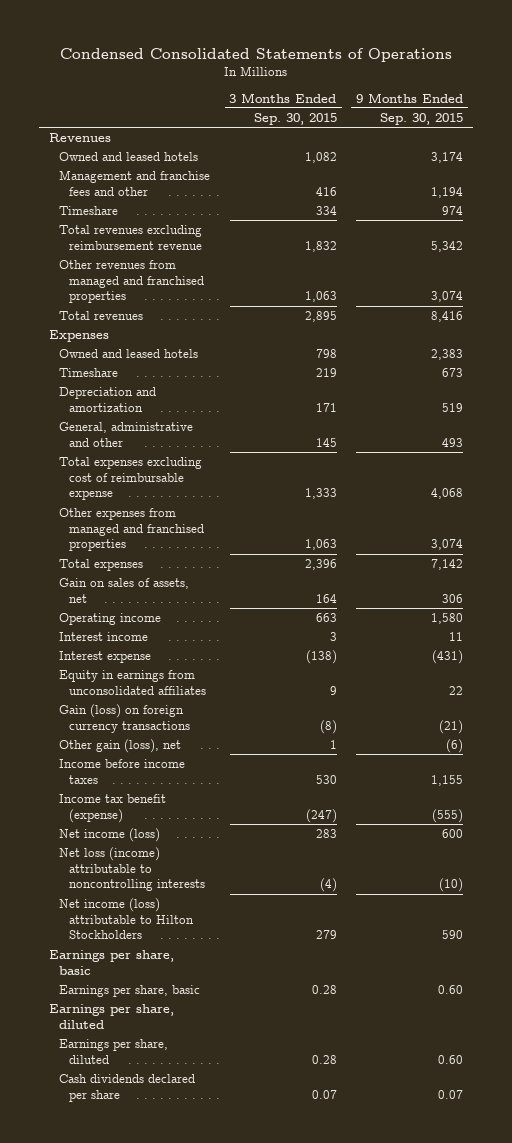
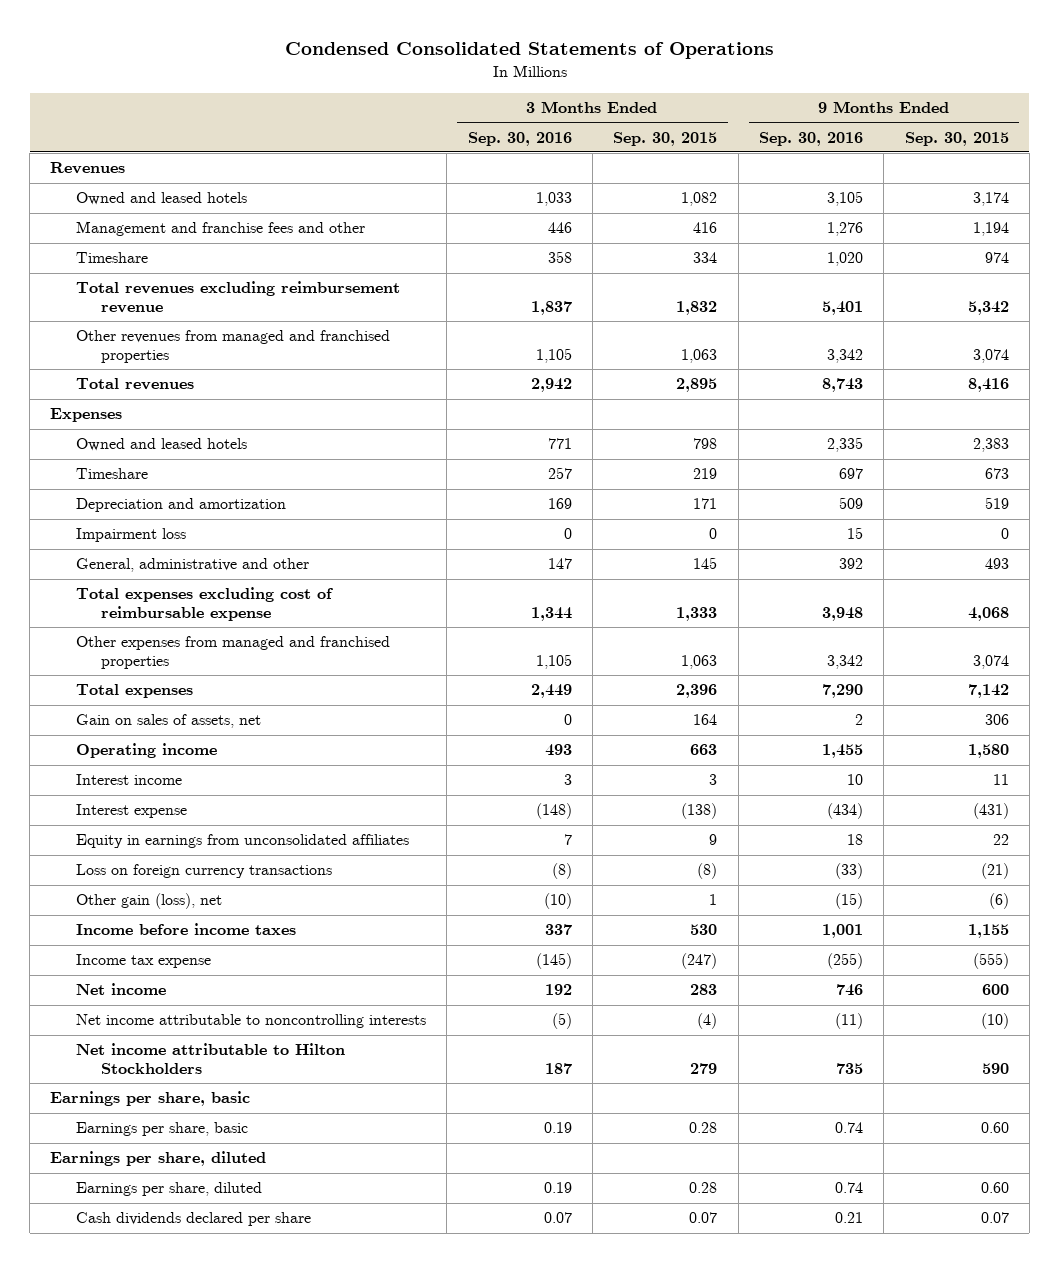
- | 3 Months Ended Sep. 30, 2015 | 9 Months Ended Sep. 30, 2015
+ | 3 Months Ended Sep. 30, 2016 | 3 Months Ended Sep. 30, 2015 | 9 Months Ended Sep. 30, 2016 | 9 Months Ended Sep. 30, 2015
+ Impairment loss | 0 | 0 | 15 | 0
- Gain (loss) on foreign currency transactions | (8) | (21)
+ Loss on foreign currency transactions | (8) | (8) | (33) | (21)
- Income tax benefit (expense) | (247) | (555)
- Net income (loss) | 283 | 600
- Net loss (income) attributable to noncontrolling interests | (4) | (10)
- Net income (loss) attributable to Hilton Stockholders | 279 | 590
+ Income tax expense | (145) | (247) | (255) | (555)
+ Net income | 192 | 283 | 746 | 600
+ Net income attributable to noncontrolling interests | (5) | (4) | (11) | (10)
+ Net income attributable to Hilton Stockholders | 187 | 279 | 735 | 590

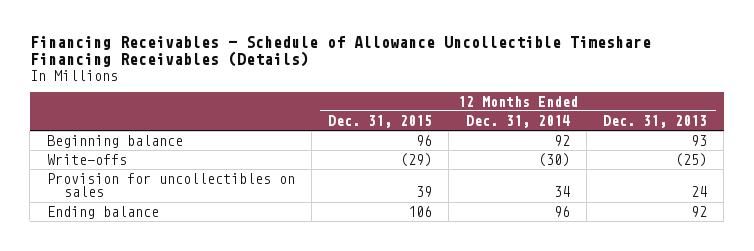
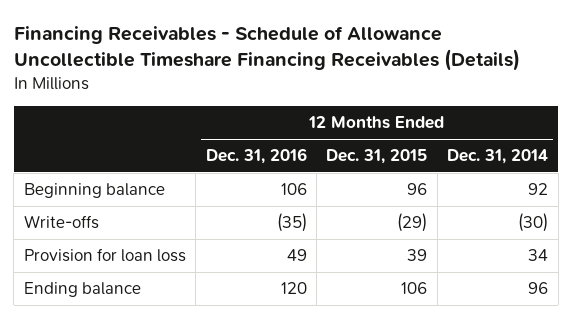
- | 12 Months Ended Dec. 31, 2015 | 12 Months Ended Dec. 31, 2014 | 12 Months Ended Dec. 31, 2013
+ | 12 Months Ended Dec. 31, 2016 | 12 Months Ended Dec. 31, 2015 | 12 Months Ended Dec. 31, 2014
- Provision for uncollectibles on sales | 39 | 34 | 24
+ Provision for loan loss | 49 | 39 | 34

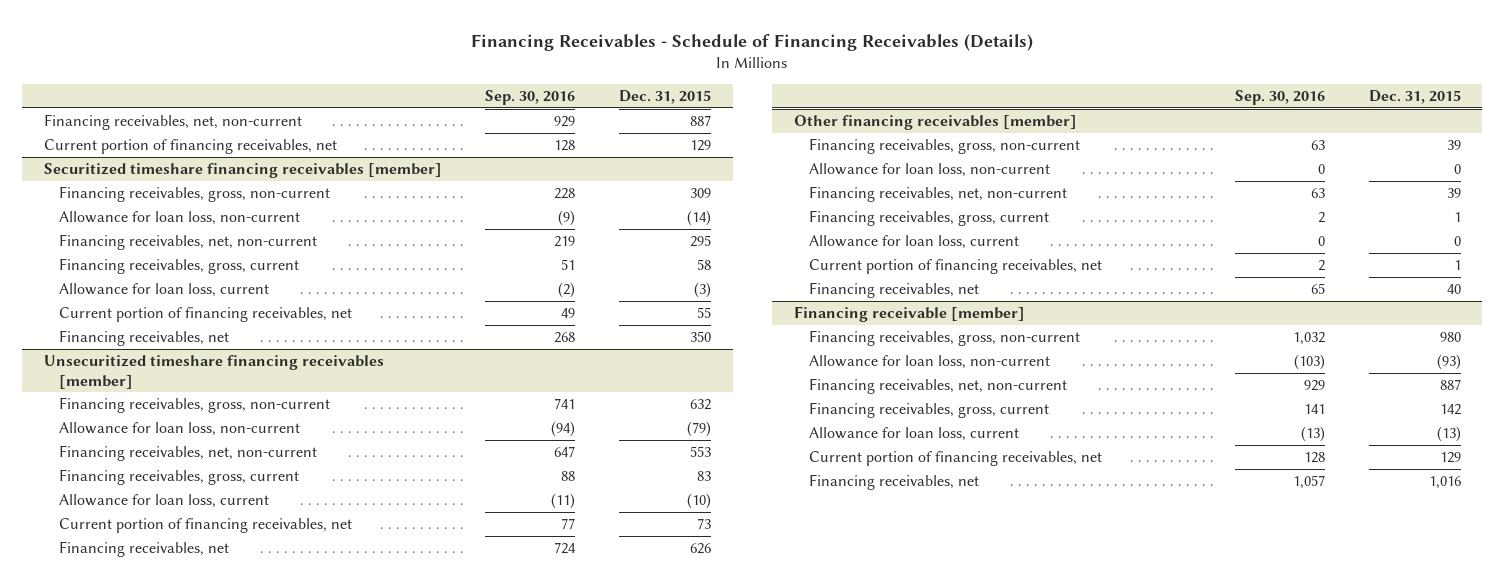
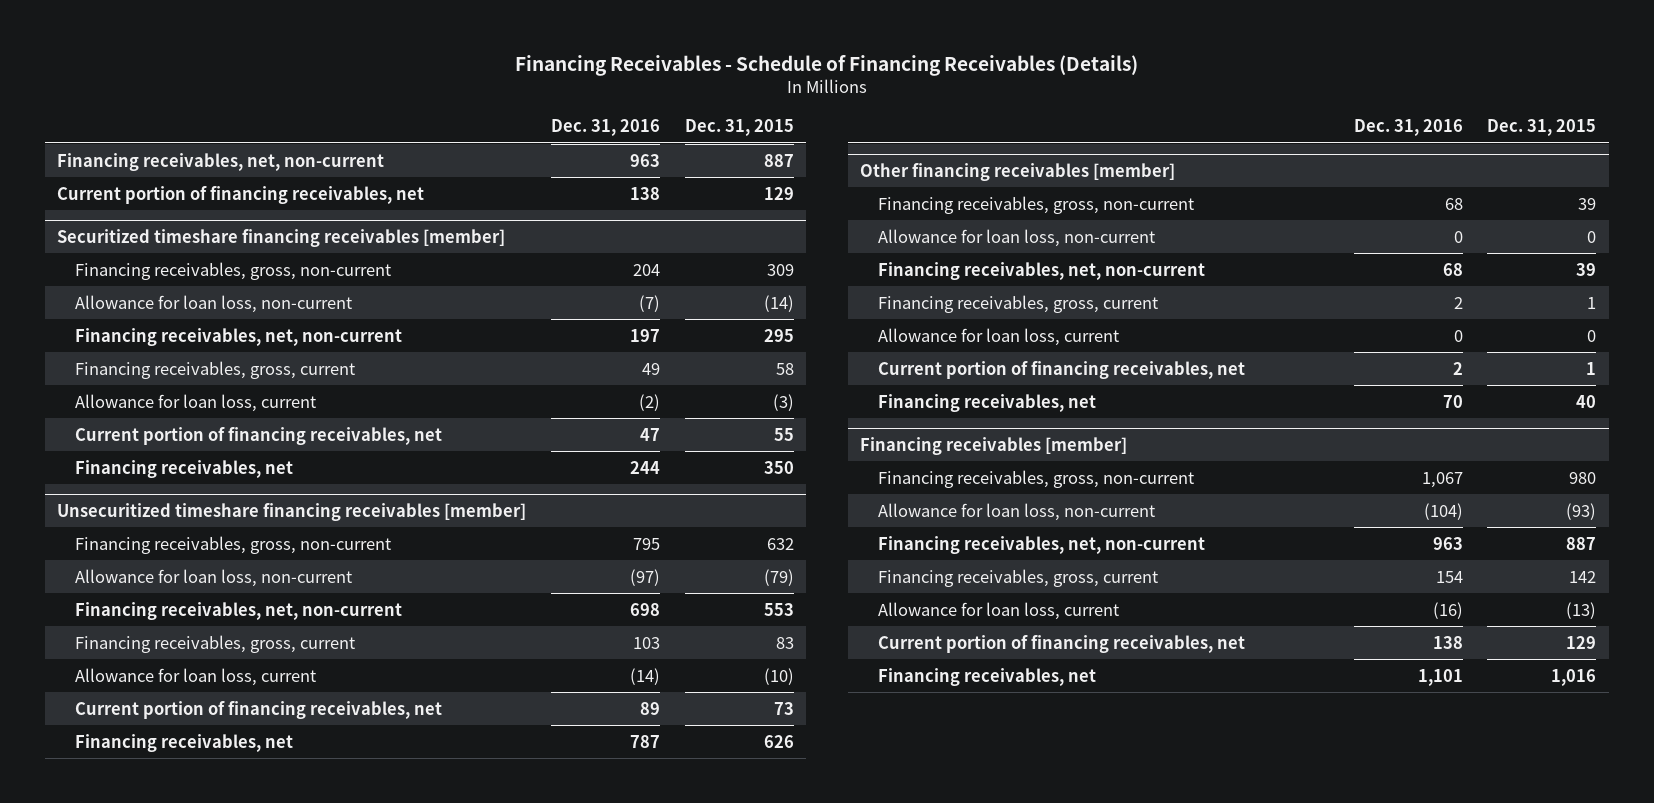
- | Sep. 30, 2016 | Dec. 31, 2015
+ | Dec. 31, 2016 | Dec. 31, 2015
- Financing receivable [member]
+ Financing receivables [member]

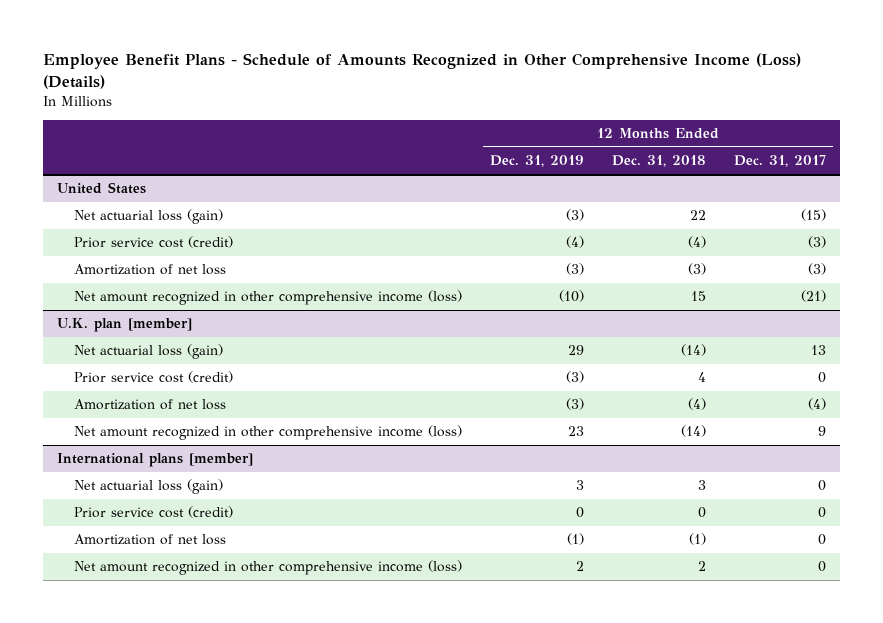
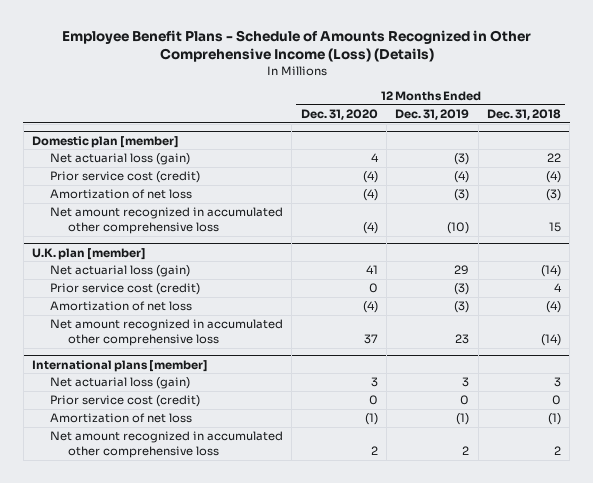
- | 12 Months Ended Dec. 31, 2019 | 12 Months Ended Dec. 31, 2018 | 12 Months Ended Dec. 31, 2017
+ | 12 Months Ended Dec. 31, 2020 | 12 Months Ended Dec. 31, 2019 | 12 Months Ended Dec. 31, 2018
- United States
+ Domestic plan [member]
- Net amount recognized in other comprehensive income (loss) | (10) | 15 | (21)
+ Net amount recognized in accumulated other comprehensive loss | (4) | (10) | 15
@ U.K. plan [member]
- Net amount recognized in other comprehensive income (loss) | 23 | (14) | 9
+ Net amount recognized in accumulated other comprehensive loss | 37 | 23 | (14)
@ International plans [member]
- Net amount recognized in other comprehensive income (loss) | 2 | 2 | 0
+ Net amount recognized in accumulated other comprehensive loss | 2 | 2 | 2

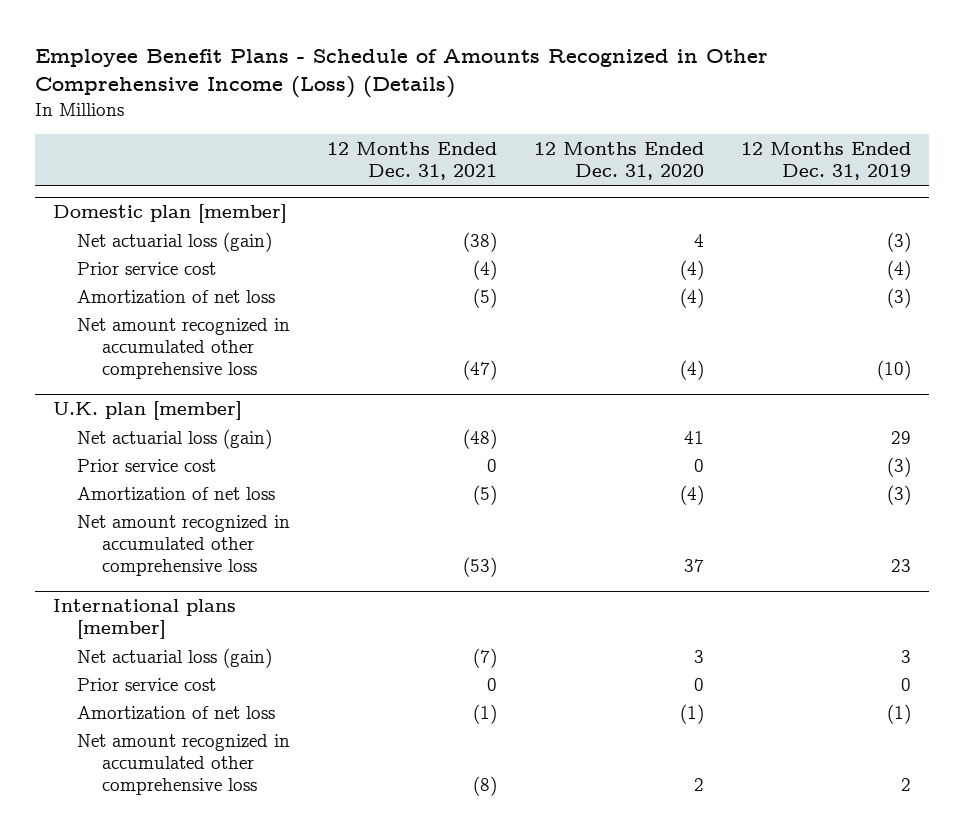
- | 12 Months Ended Dec. 31, 2020 | 12 Months Ended Dec. 31, 2019 | 12 Months Ended Dec. 31, 2018
+ | 12 Months Ended Dec. 31, 2021 | 12 Months Ended Dec. 31, 2020 | 12 Months Ended Dec. 31, 2019
@ Domestic plan [member]
- Prior service cost (credit) | (4) | (4) | (4)
+ Prior service cost | (4) | (4) | (4)
@ U.K. plan [member]
- Prior service cost (credit) | 0 | (3) | 4
+ Prior service cost | 0 | 0 | (3)
@ International plans [member]
- Prior service cost (credit) | 0 | 0 | 0
+ Prior service cost | 0 | 0 | 0

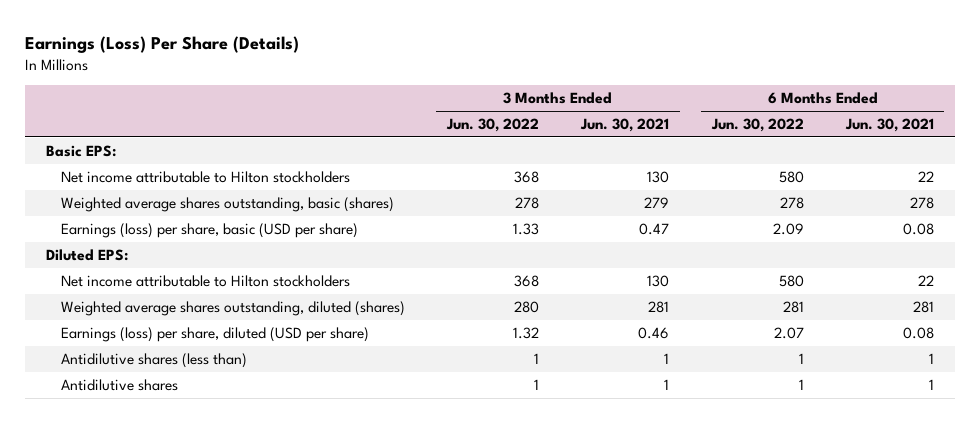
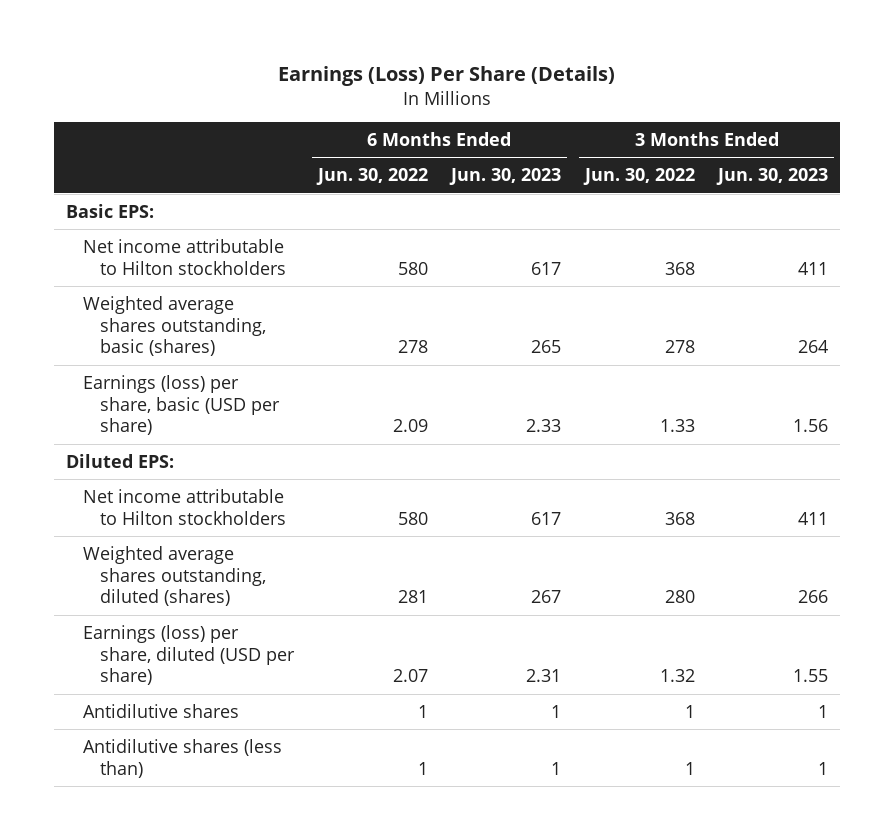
- | 3 Months Ended Jun. 30, 2022 | 3 Months Ended Jun. 30, 2021 | 6 Months Ended Jun. 30, 2022 | 6 Months Ended Jun. 30, 2021
+ | 6 Months Ended Jun. 30, 2022 | 6 Months Ended Jun. 30, 2023 | 3 Months Ended Jun. 30, 2022 | 3 Months Ended Jun. 30, 2023
moved down: Antidilutive shares (less than) | 1 | 1 | 1 | 1

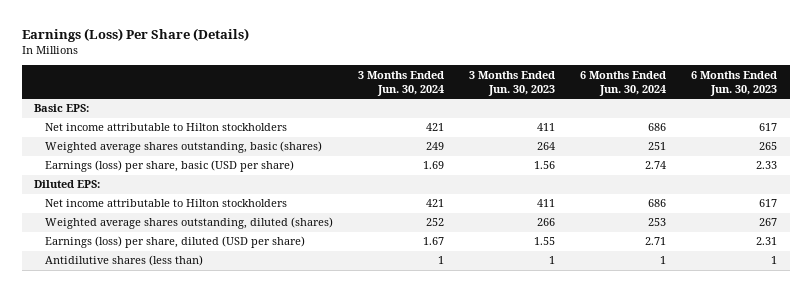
- | 6 Months Ended Jun. 30, 2022 | 6 Months Ended Jun. 30, 2023 | 3 Months Ended Jun. 30, 2022 | 3 Months Ended Jun. 30, 2023
+ | 3 Months Ended Jun. 30, 2024 | 3 Months Ended Jun. 30, 2023 | 6 Months Ended Jun. 30, 2024 | 6 Months Ended Jun. 30, 2023
- Antidilutive shares | 1 | 1 | 1 | 1

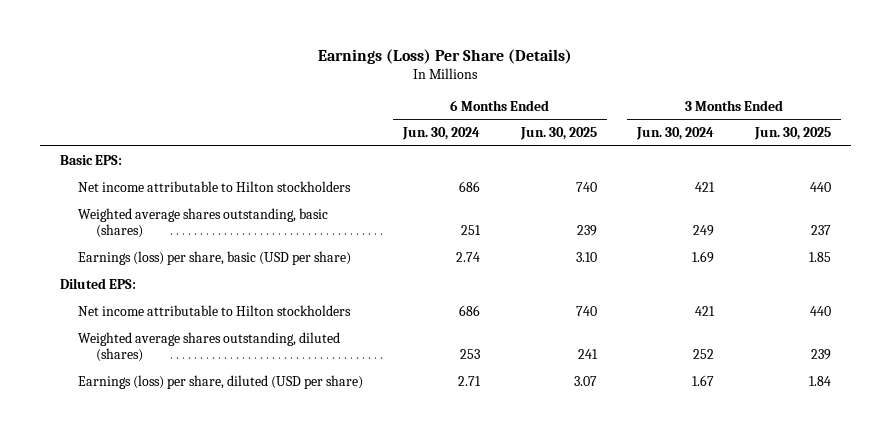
- | 3 Months Ended Jun. 30, 2024 | 3 Months Ended Jun. 30, 2023 | 6 Months Ended Jun. 30, 2024 | 6 Months Ended Jun. 30, 2023
+ | 6 Months Ended Jun. 30, 2024 | 6 Months Ended Jun. 30, 2025 | 3 Months Ended Jun. 30, 2024 | 3 Months Ended Jun. 30, 2025
- Antidilutive shares (less than) | 1 | 1 | 1 | 1

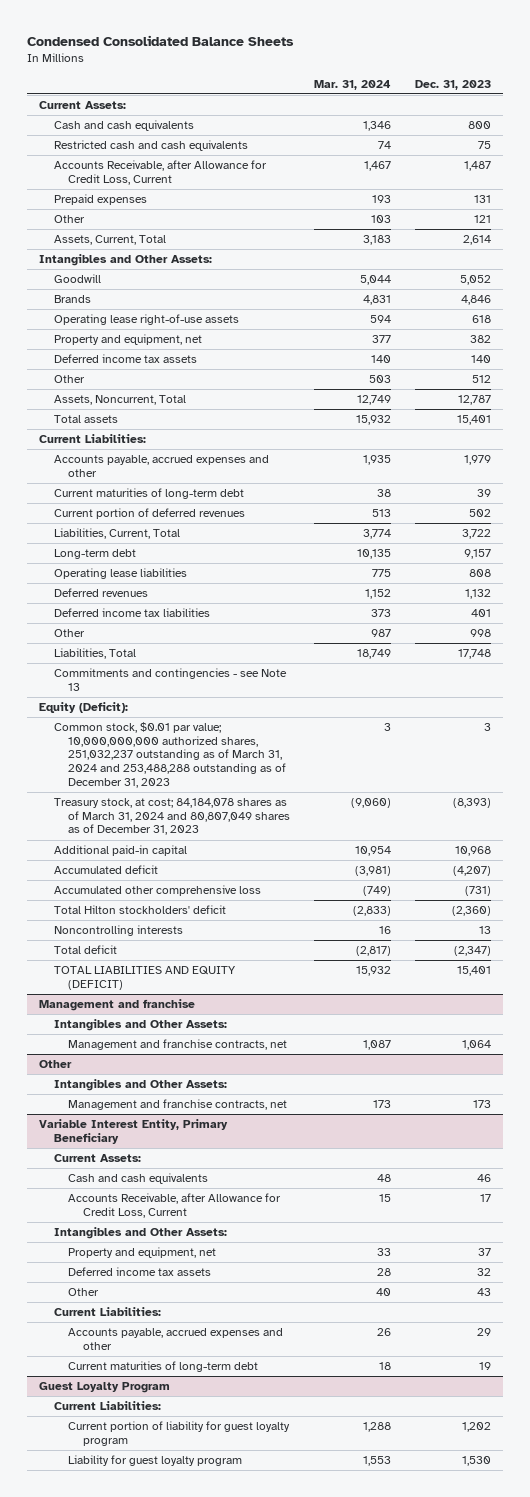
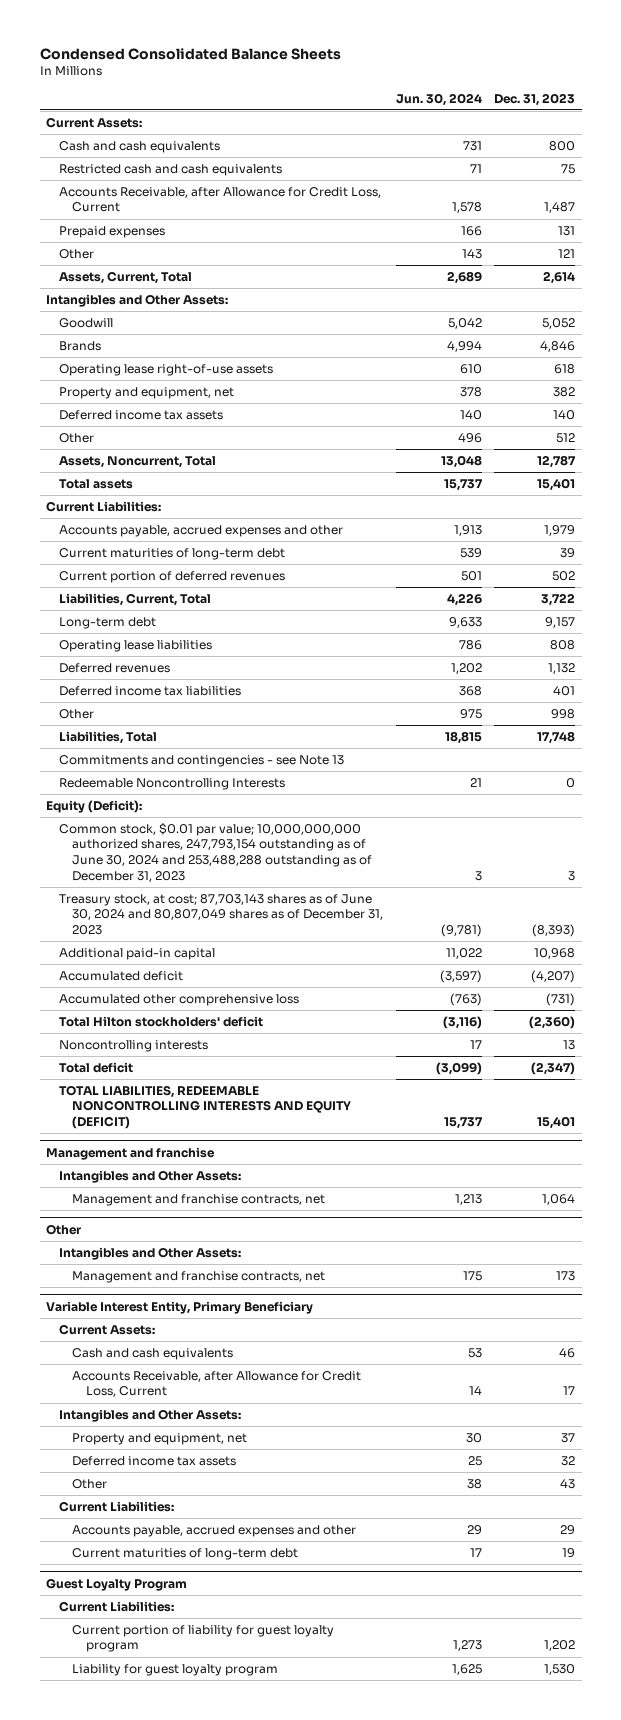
- | Mar. 31, 2024 | Dec. 31, 2023
+ | Jun. 30, 2024 | Dec. 31, 2023
+ Redeemable Noncontrolling Interests | 21 | 0
- Common stock, $0.01 par value; 10,000,000,000 authorized shares, 251,032,237 outstanding as of March 31, 2024 and 253,488,288 outstanding as of December 31, 2023 | 3 | 3
- Treasury stock, at cost; 84,184,078 shares as of March 31, 2024 and 80,807,049 shares as of December 31, 2023 | (9,060) | (8,393)
+ Common stock, $0.01 par value; 10,000,000,000 authorized shares, 247,793,154 outstanding as of June 30, 2024 and 253,488,288 outstanding as of December 31, 2023 | 3 | 3
+ Treasury stock, at cost; 87,703,143 shares as of June 30, 2024 and 80,807,049 shares as of December 31, 2023 | (9,781) | (8,393)
- TOTAL LIABILITIES AND EQUITY (DEFICIT) | 15,932 | 15,401
+ TOTAL LIABILITIES, REDEEMABLE NONCONTROLLING INTERESTS AND EQUITY (DEFICIT) | 15,737 | 15,401

